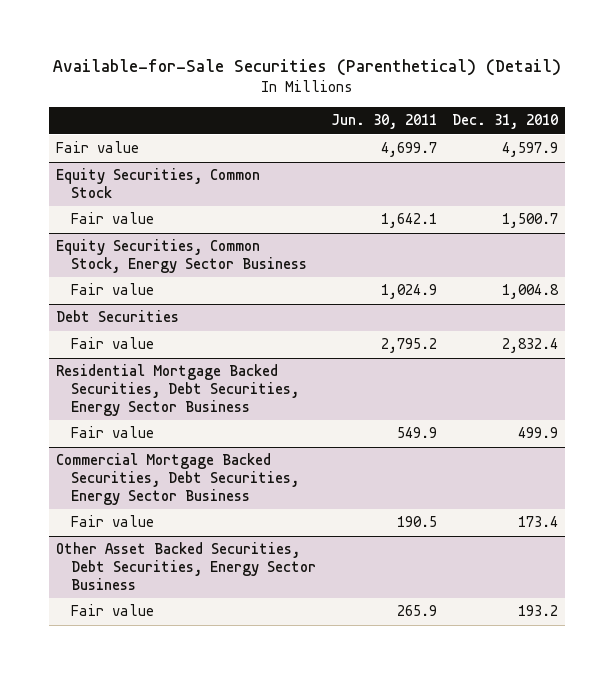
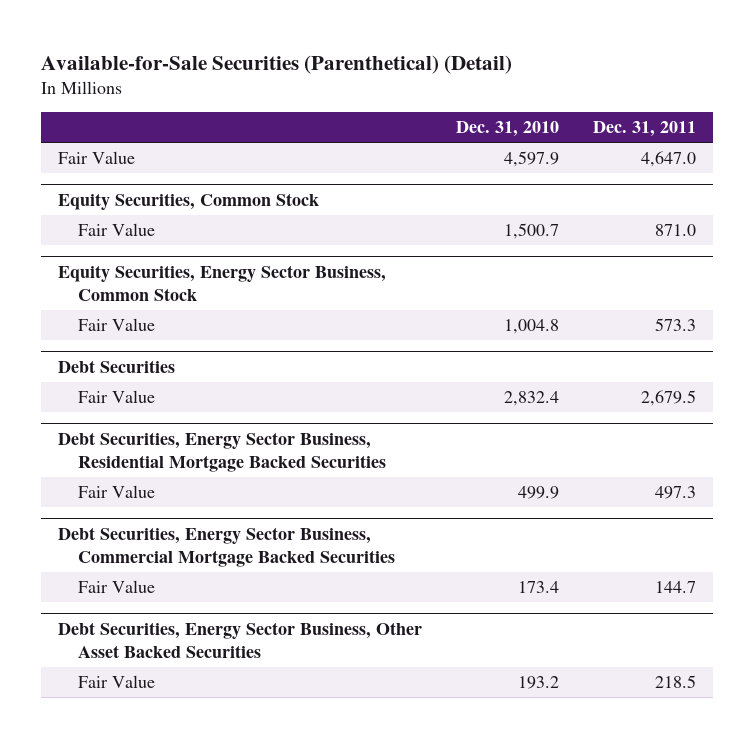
- | Jun. 30, 2011 | Dec. 31, 2010
+ | Dec. 31, 2010 | Dec. 31, 2011
- Fair value | 4,699.7 | 4,597.9
+ Fair Value | 4,597.9 | 4,647.0
@ Equity Securities, Common Stock
- Fair value | 1,642.1 | 1,500.7
- Equity Securities, Common Stock, Energy Sector Business
- Fair value | 1,024.9 | 1,004.8
@ Equity Securities, Common Stock
+ Fair Value | 1,500.7 | 871.0
+ Equity Securities, Energy Sector Business, Common Stock
+ Fair Value | 1,004.8 | 573.3
@ Debt Securities
- Fair value | 2,795.2 | 2,832.4
- Residential Mortgage Backed Securities, Debt Securities, Energy Sector Business
- Fair value | 549.9 | 499.9
- Commercial Mortgage Backed Securities, Debt Securities, Energy Sector Business
- Fair value | 190.5 | 173.4
- Other Asset Backed Securities, Debt Securities, Energy Sector Business
- Fair value | 265.9 | 193.2
@ Debt Securities
+ Fair Value | 2,832.4 | 2,679.5
+ Debt Securities, Energy Sector Business, Residential Mortgage Backed Securities
+ Fair Value | 499.9 | 497.3
+ Debt Securities, Energy Sector Business, Commercial Mortgage Backed Securities
+ Fair Value | 173.4 | 144.7
+ Debt Securities, Energy Sector Business, Other Asset Backed Securities
+ Fair Value | 193.2 | 218.5

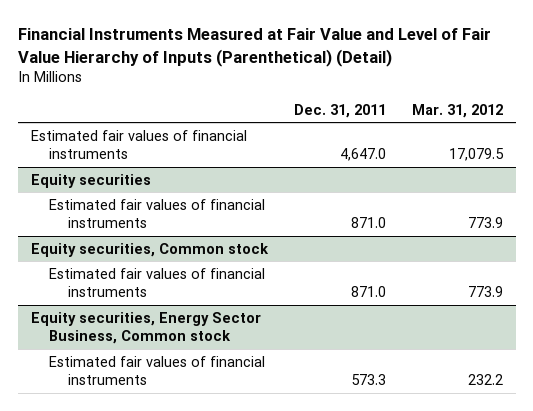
- Available-for-Sale Securities (Parenthetical) (Detail)
+ Financial Instruments Measured at Fair Value and Level of Fair Value Hierarchy of Inputs (Parenthetical) (Detail)
- | Dec. 31, 2010 | Dec. 31, 2011
+ | Dec. 31, 2011 | Mar. 31, 2012
- Fair Value | 4,597.9 | 4,647.0
- Equity Securities, Common Stock
- Fair Value | 1,500.7 | 871.0
- Equity Securities, Energy Sector Business, Common Stock
- Fair Value | 1,004.8 | 573.3
- Debt Securities
- Fair Value | 2,832.4 | 2,679.5
- Debt Securities, Energy Sector Business, Residential Mortgage Backed Securities
- Fair Value | 499.9 | 497.3
- Debt Securities, Energy Sector Business, Commercial Mortgage Backed Securities
- Fair Value | 173.4 | 144.7
- Debt Securities, Energy Sector Business, Other Asset Backed Securities
- Fair Value | 193.2 | 218.5
+ Estimated fair values of financial instruments | 4,647.0 | 17,079.5
+ Equity securities
+ Estimated fair values of financial instruments | 871.0 | 773.9
+ Equity securities, Common stock
+ Estimated fair values of financial instruments | 871.0 | 773.9
+ Equity securities, Energy Sector Business, Common stock
+ Estimated fair values of financial instruments | 573.3 | 232.2

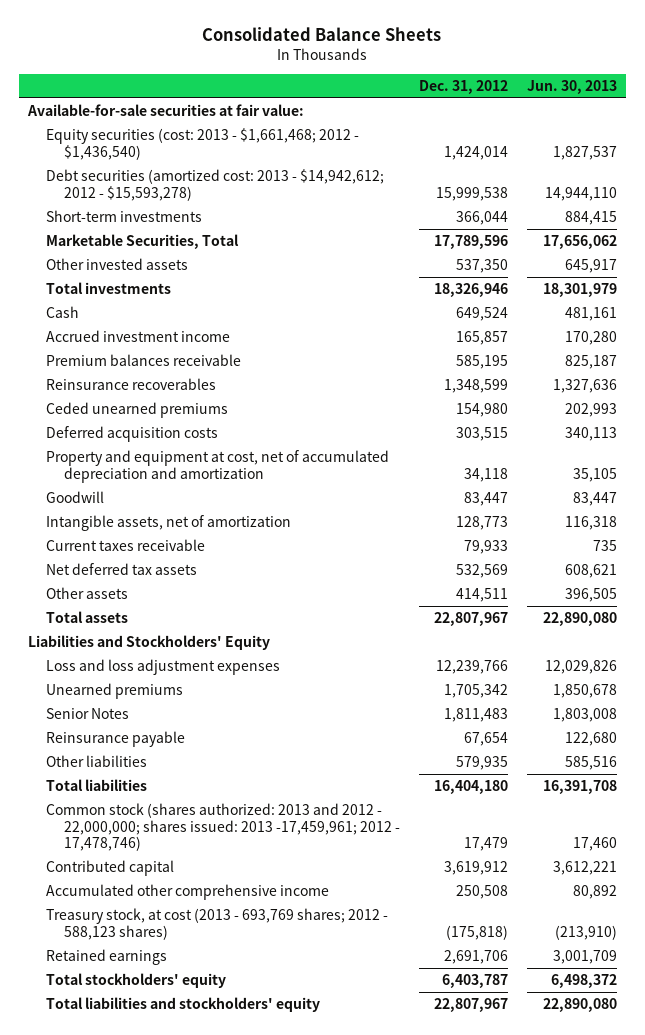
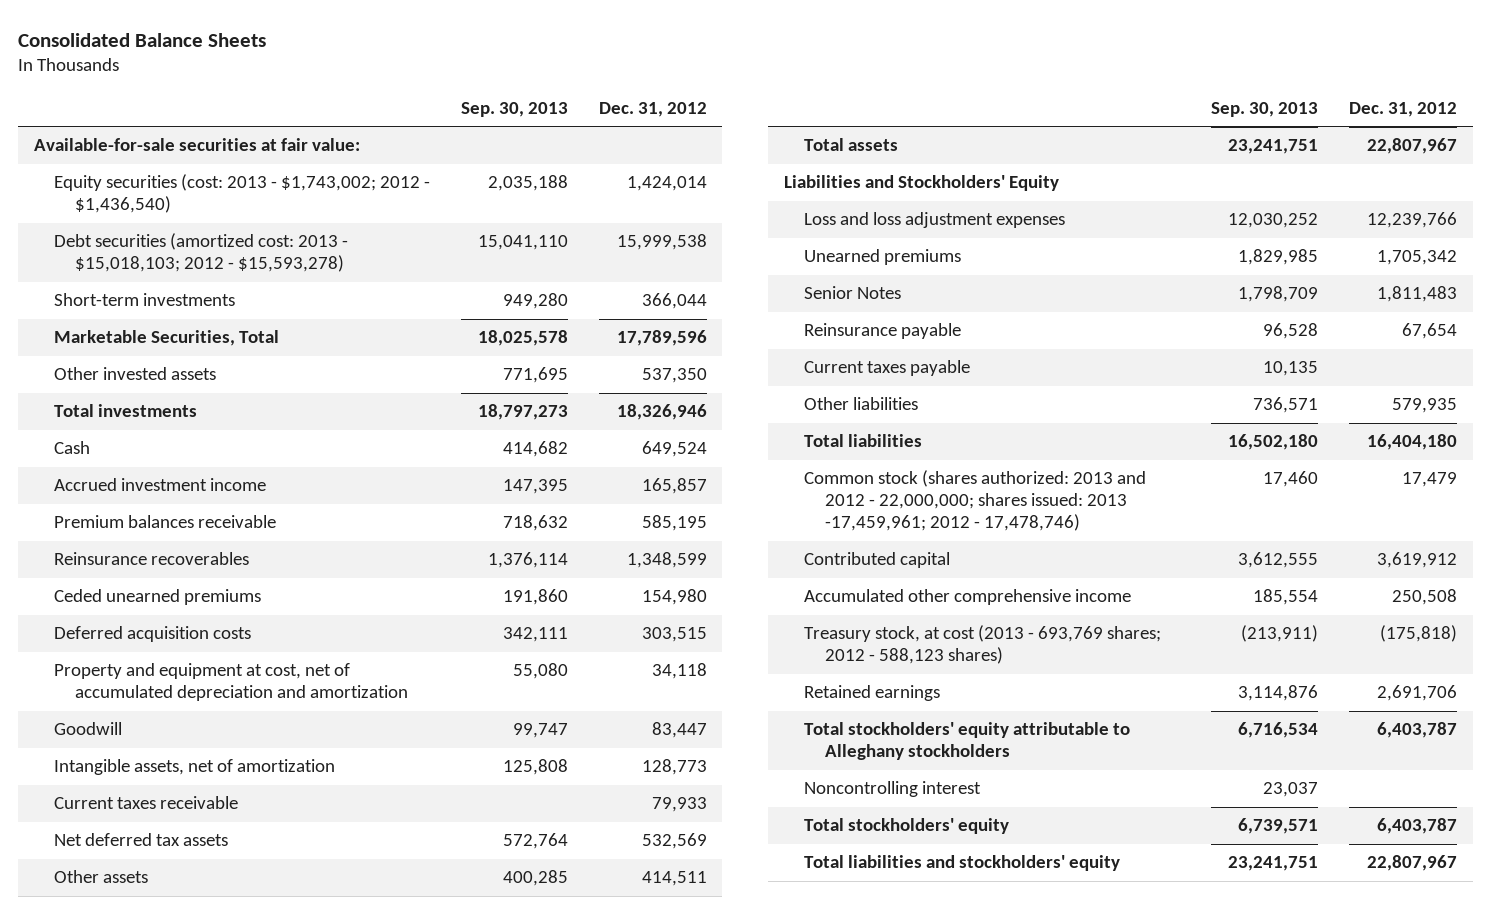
- | Dec. 31, 2012 | Jun. 30, 2013
+ | Sep. 30, 2013 | Dec. 31, 2012
- Equity securities (cost: 2013 - $1,661,468; 2012 - $1,436,540) | 1,424,014 | 1,827,537
- Debt securities (amortized cost: 2013 - $14,942,612; 2012 - $15,593,278) | 15,999,538 | 14,944,110
+ Equity securities (cost: 2013 - $1,743,002; 2012 - $1,436,540) | 2,035,188 | 1,424,014
+ Debt securities (amortized cost: 2013 - $15,018,103; 2012 - $15,593,278) | 15,041,110 | 15,999,538
+ Current taxes payable | 10,135 |
+ Total stockholders' equity attributable to Alleghany stockholders | 6,716,534 | 6,403,787
+ Noncontrolling interest | 23,037 |

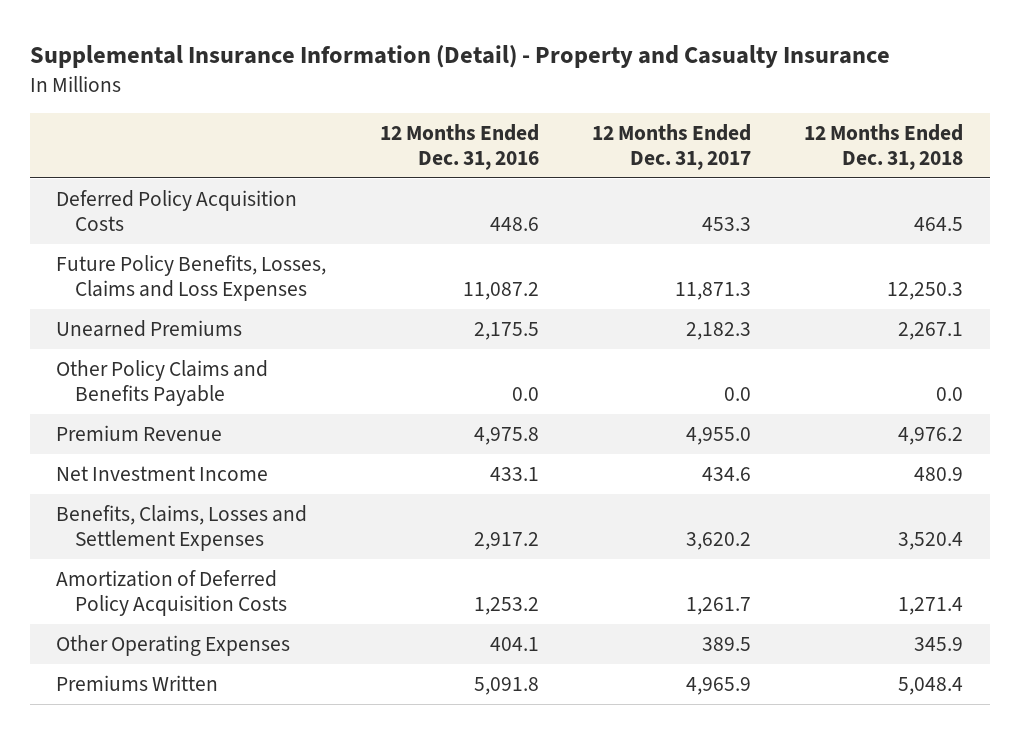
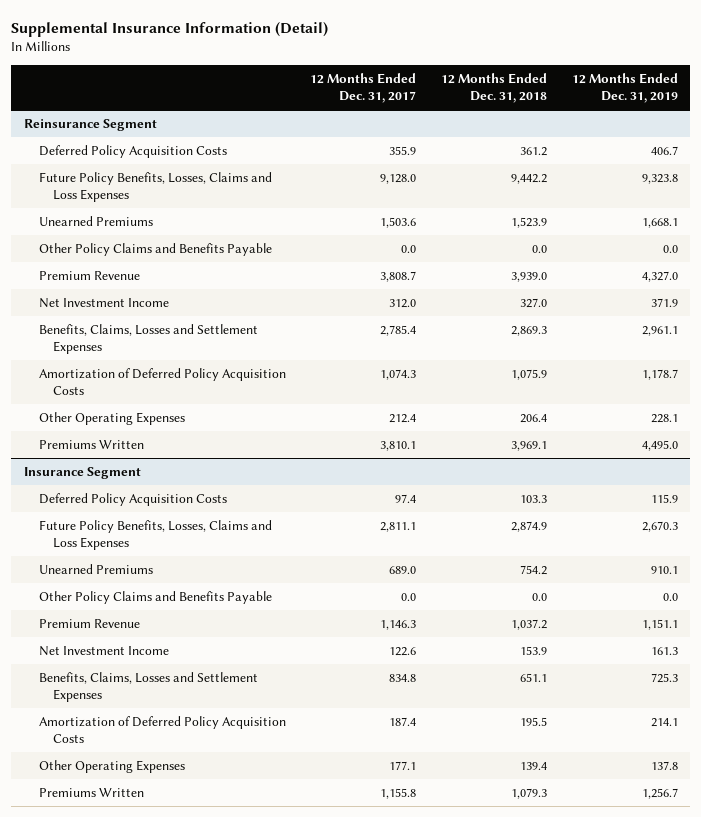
- Supplemental Insurance Information (Detail) - Property and Casualty Insurance
+ Supplemental Insurance Information (Detail)
- | 12 Months Ended Dec. 31, 2016 | 12 Months Ended Dec. 31, 2017 | 12 Months Ended Dec. 31, 2018
+ | 12 Months Ended Dec. 31, 2017 | 12 Months Ended Dec. 31, 2018 | 12 Months Ended Dec. 31, 2019
- Deferred Policy Acquisition Costs | 448.6 | 453.3 | 464.5
- Future Policy Benefits, Losses, Claims and Loss Expenses | 11,087.2 | 11,871.3 | 12,250.3
- Unearned Premiums | 2,175.5 | 2,182.3 | 2,267.1
+ Reinsurance Segment
+ Deferred Policy Acquisition Costs | 355.9 | 361.2 | 406.7
+ Future Policy Benefits, Losses, Claims and Loss Expenses | 9,128.0 | 9,442.2 | 9,323.8
+ Unearned Premiums | 1,503.6 | 1,523.9 | 1,668.1
- Premium Revenue | 4,975.8 | 4,955.0 | 4,976.2
- Net Investment Income | 433.1 | 434.6 | 480.9
- Benefits, Claims, Losses and Settlement Expenses | 2,917.2 | 3,620.2 | 3,520.4
- Amortization of Deferred Policy Acquisition Costs | 1,253.2 | 1,261.7 | 1,271.4
- Other Operating Expenses | 404.1 | 389.5 | 345.9
- Premiums Written | 5,091.8 | 4,965.9 | 5,048.4
+ Premium Revenue | 3,808.7 | 3,939.0 | 4,327.0
+ Net Investment Income | 312.0 | 327.0 | 371.9
+ Benefits, Claims, Losses and Settlement Expenses | 2,785.4 | 2,869.3 | 2,961.1
+ Amortization of Deferred Policy Acquisition Costs | 1,074.3 | 1,075.9 | 1,178.7
+ Other Operating Expenses | 212.4 | 206.4 | 228.1
+ Premiums Written | 3,810.1 | 3,969.1 | 4,495.0
+ Insurance Segment
+ Deferred Policy Acquisition Costs | 97.4 | 103.3 | 115.9
+ Future Policy Benefits, Losses, Claims and Loss Expenses | 2,811.1 | 2,874.9 | 2,670.3
+ Unearned Premiums | 689.0 | 754.2 | 910.1
+ Other Policy Claims and Benefits Payable | 0.0 | 0.0 | 0.0
+ Premium Revenue | 1,146.3 | 1,037.2 | 1,151.1
+ Net Investment Income | 122.6 | 153.9 | 161.3
+ Benefits, Claims, Losses and Settlement Expenses | 834.8 | 651.1 | 725.3
+ Amortization of Deferred Policy Acquisition Costs | 187.4 | 195.5 | 214.1
+ Other Operating Expenses | 177.1 | 139.4 | 137.8
+ Premiums Written | 1,155.8 | 1,079.3 | 1,256.7

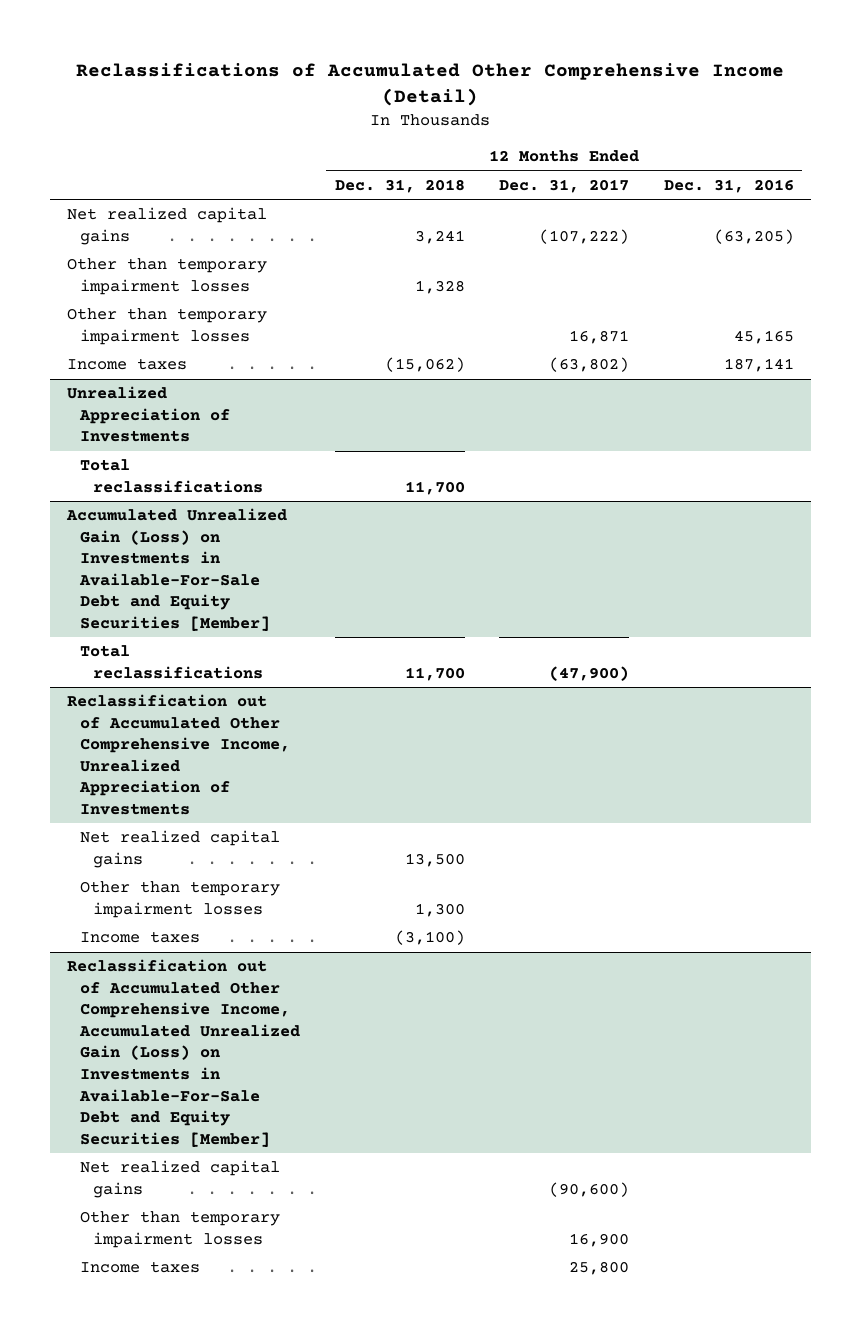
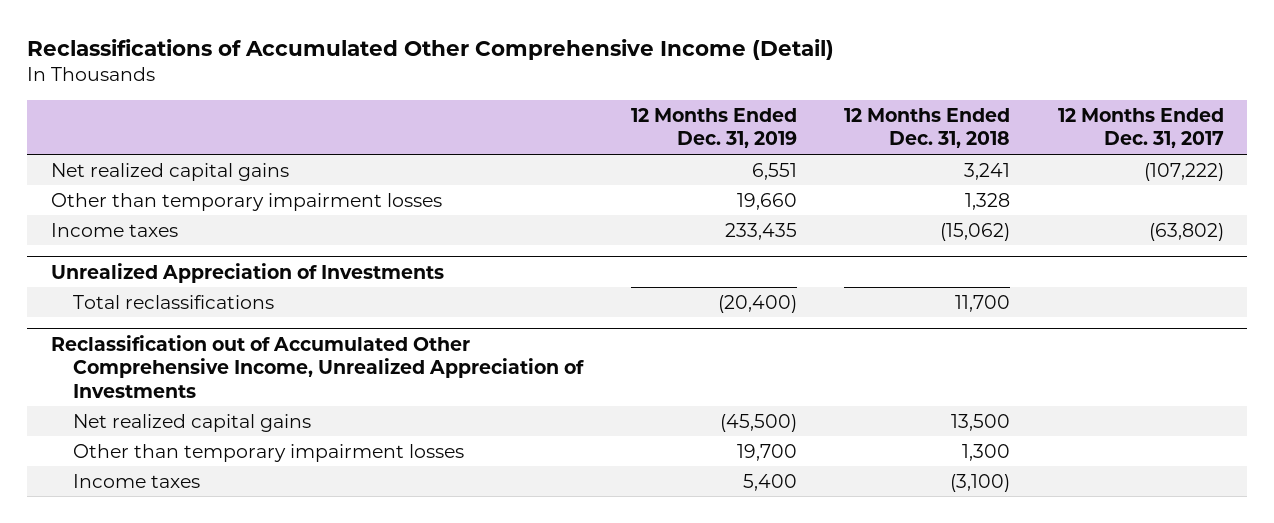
- | 12 Months Ended Dec. 31, 2018 | 12 Months Ended Dec. 31, 2017 | 12 Months Ended Dec. 31, 2016
+ | 12 Months Ended Dec. 31, 2019 | 12 Months Ended Dec. 31, 2018 | 12 Months Ended Dec. 31, 2017
- Other than temporary impairment losses | | 16,871 | 45,165
- Accumulated Unrealized Gain (Loss) on Investments in Available-For-Sale Debt and Equity Securities [Member]
- Total reclassifications | 11,700 | (47,900) |
- Reclassification out of Accumulated Other Comprehensive Income, Accumulated Unrealized Gain (Loss) on Investments in Available-For-Sale Debt and Equity Securities [Member]
- Net realized capital gains | | (90,600) |
- Other than temporary impairment losses | | 16,900 |
- Income taxes | | 25,800 |

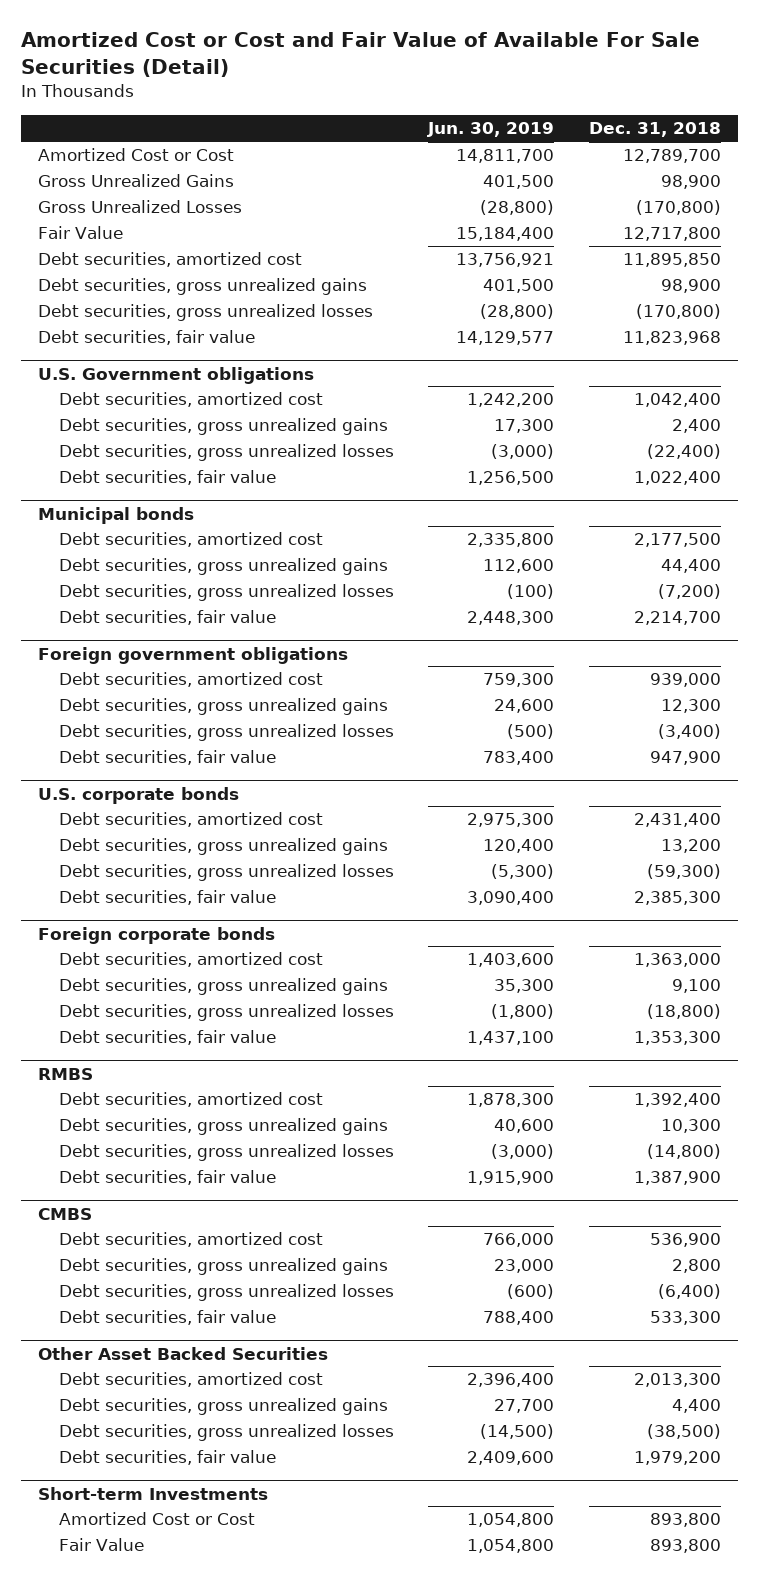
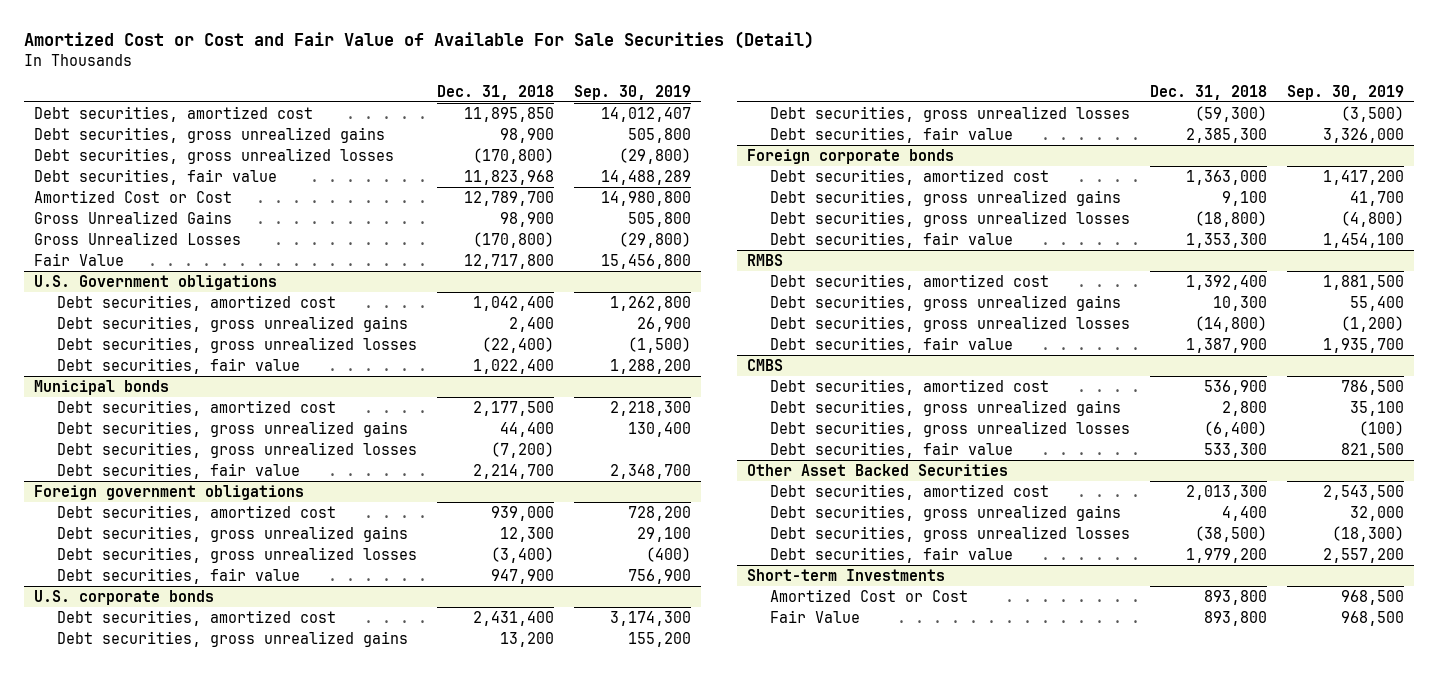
- | Jun. 30, 2019 | Dec. 31, 2018
+ | Dec. 31, 2018 | Sep. 30, 2019
moved down: Amortized Cost or Cost | 12,789,700 | 14,980,800
moved down: Gross Unrealized Gains | 98,900 | 505,800
moved down: Gross Unrealized Losses | (170,800) | (29,800)
moved down: Fair Value | 12,717,800 | 15,456,800

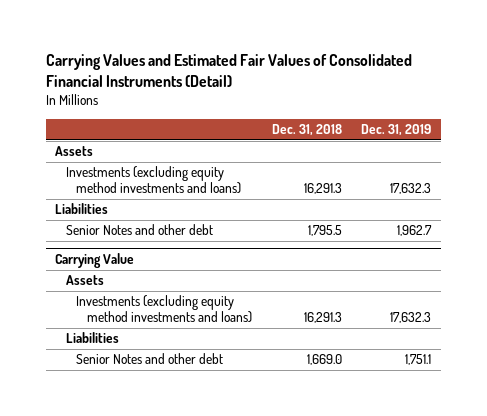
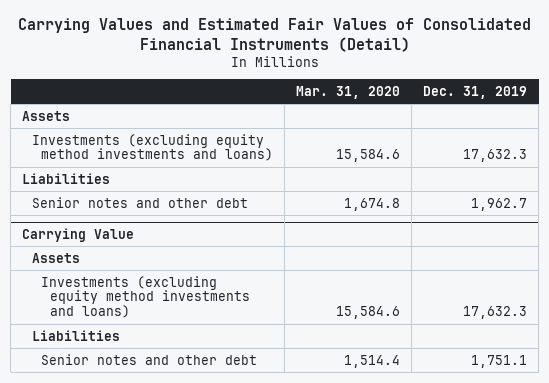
- | Dec. 31, 2018 | Dec. 31, 2019
+ | Mar. 31, 2020 | Dec. 31, 2019
- Senior Notes and other debt | 1,795.5 | 1,962.7
+ Senior notes and other debt | 1,674.8 | 1,962.7
@ Carrying Value
- Senior Notes and other debt | 1,669.0 | 1,751.1
+ Senior notes and other debt | 1,514.4 | 1,751.1

